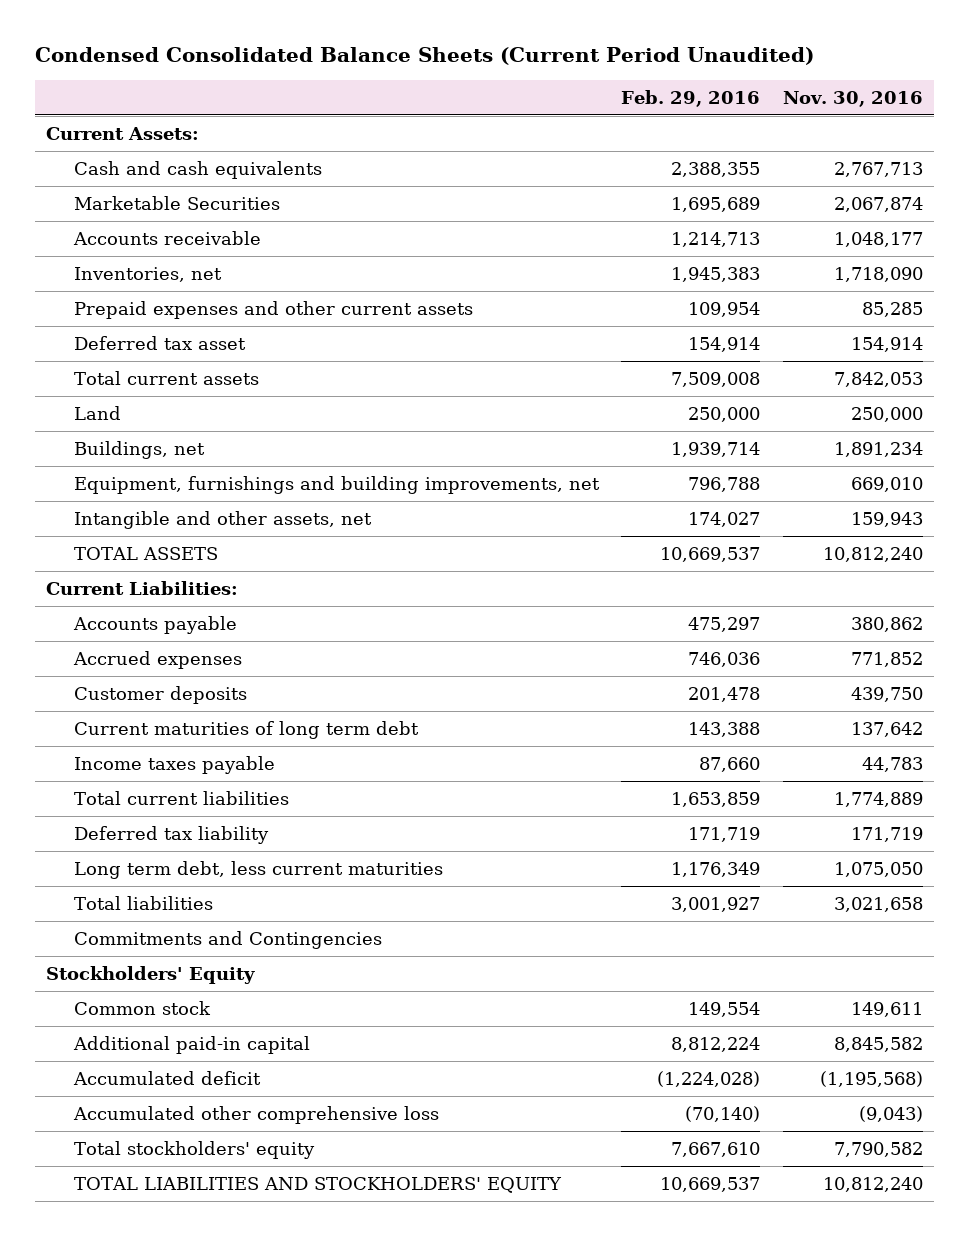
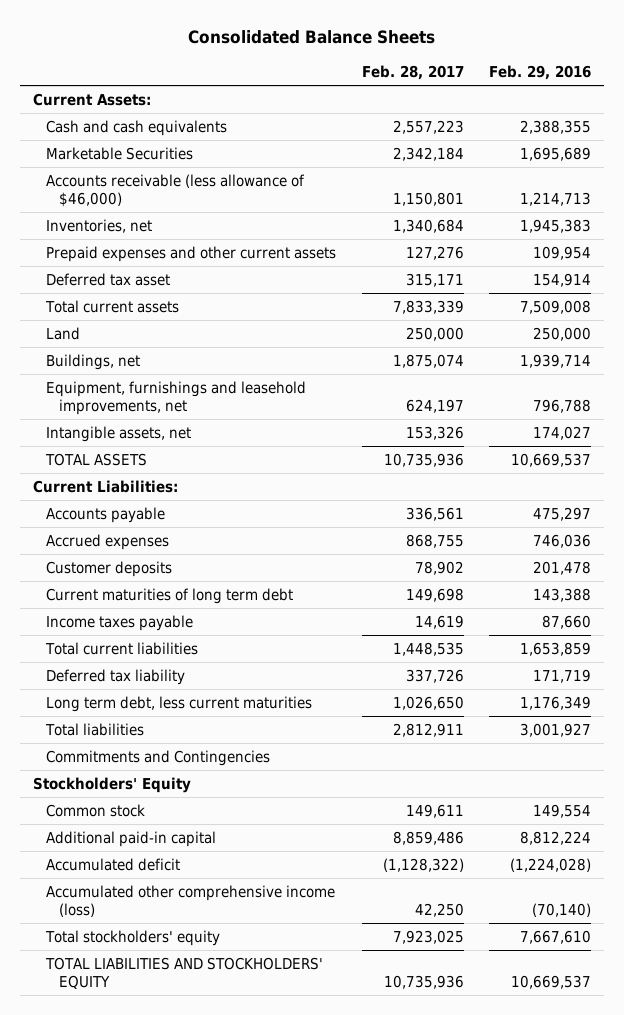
- Condensed Consolidated Balance Sheets (Current Period Unaudited)
+ Consolidated Balance Sheets
- | Feb. 29, 2016 | Nov. 30, 2016
+ | Feb. 28, 2017 | Feb. 29, 2016
- Accounts receivable | 1,214,713 | 1,048,177
+ Accounts receivable (less allowance of $46,000) | 1,150,801 | 1,214,713
- Equipment, furnishings and building improvements, net | 796,788 | 669,010
- Intangible and other assets, net | 174,027 | 159,943
+ Equipment, furnishings and leasehold improvements, net | 624,197 | 796,788
+ Intangible assets, net | 153,326 | 174,027
- Accumulated other comprehensive loss | (70,140) | (9,043)
+ Accumulated other comprehensive income (loss) | 42,250 | (70,140)

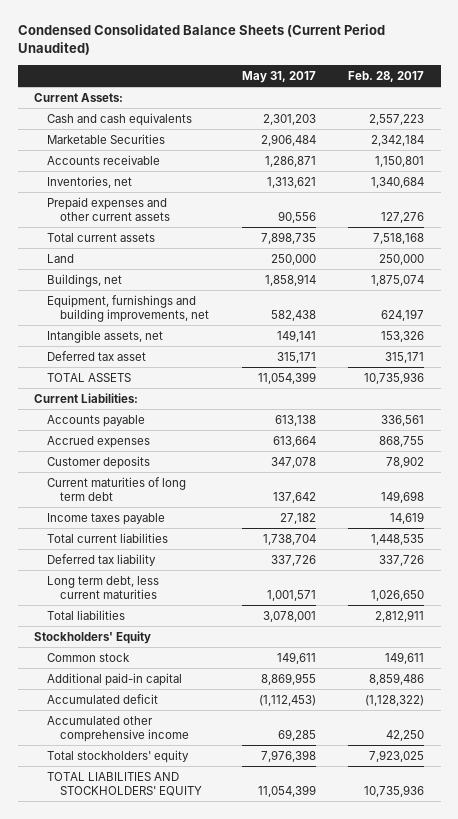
- Consolidated Balance Sheets
+ Condensed Consolidated Balance Sheets (Current Period Unaudited)
- | Feb. 28, 2017 | Feb. 29, 2016
+ | May 31, 2017 | Feb. 28, 2017
- Accounts receivable (less allowance of $46,000) | 1,150,801 | 1,214,713
+ Accounts receivable | 1,286,871 | 1,150,801
- Total current assets | 7,833,339 | 7,509,008
+ Total current assets | 7,898,735 | 7,518,168
- Equipment, furnishings and leasehold improvements, net | 624,197 | 796,788
+ Equipment, furnishings and building improvements, net | 582,438 | 624,197
moved down: Deferred tax asset | 315,171 | 315,171
- Commitments and Contingencies
- Accumulated other comprehensive income (loss) | 42,250 | (70,140)
+ Accumulated other comprehensive income | 69,285 | 42,250

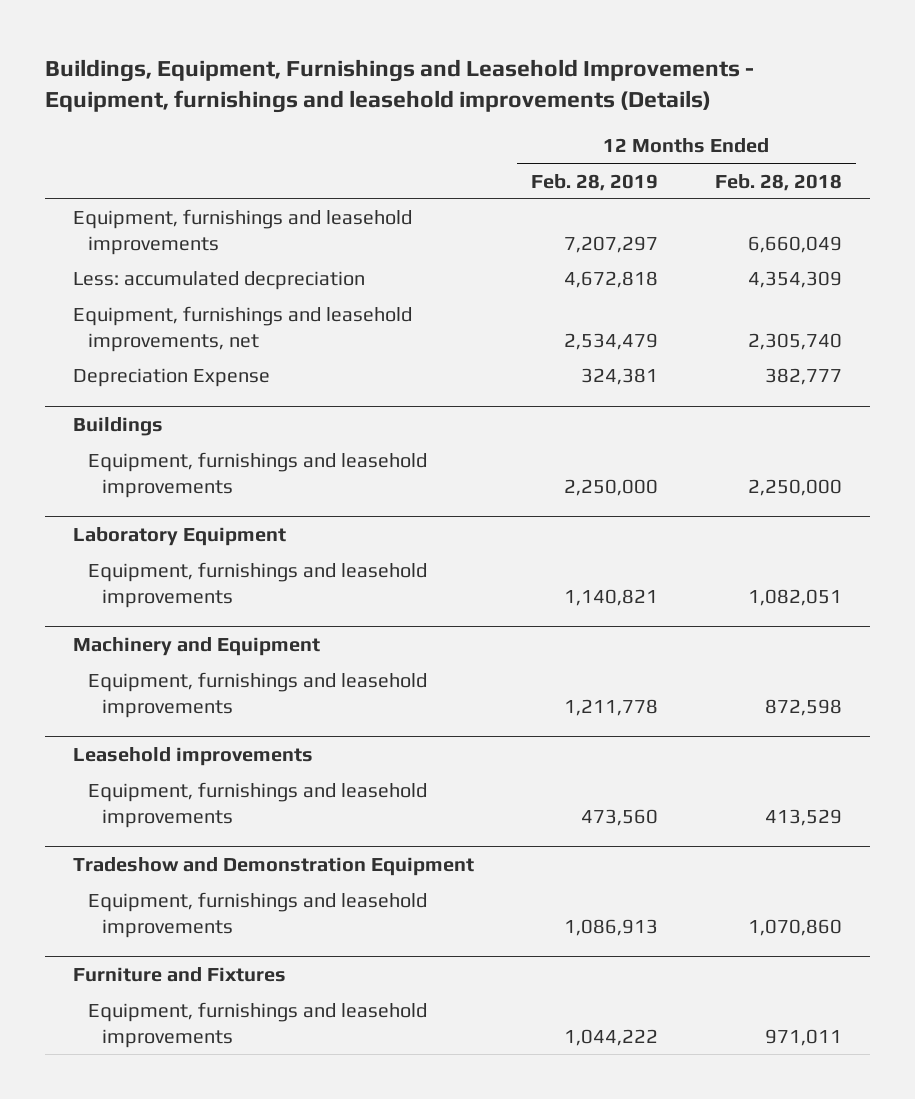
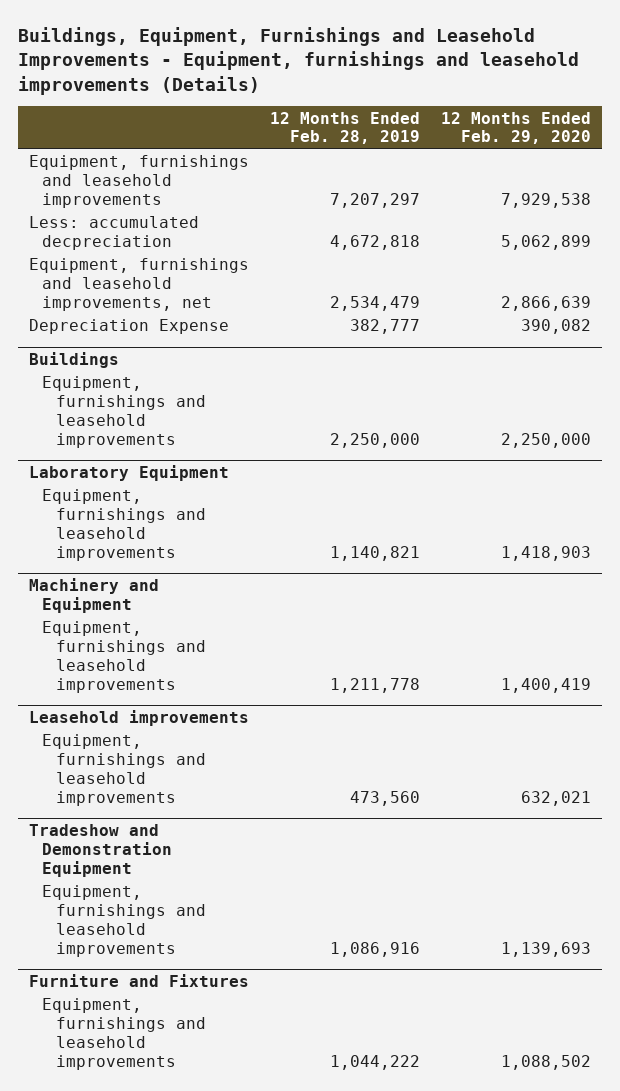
- | 12 Months Ended Feb. 28, 2019 | 12 Months Ended Feb. 28, 2018
+ | 12 Months Ended Feb. 28, 2019 | 12 Months Ended Feb. 29, 2020
- Depreciation Expense | 324,381 | 382,777
+ Depreciation Expense | 382,777 | 390,082
@ Tradeshow and Demonstration Equipment
- Equipment, furnishings and leasehold improvements | 1,086,913 | 1,070,860
+ Equipment, furnishings and leasehold improvements | 1,086,916 | 1,139,693

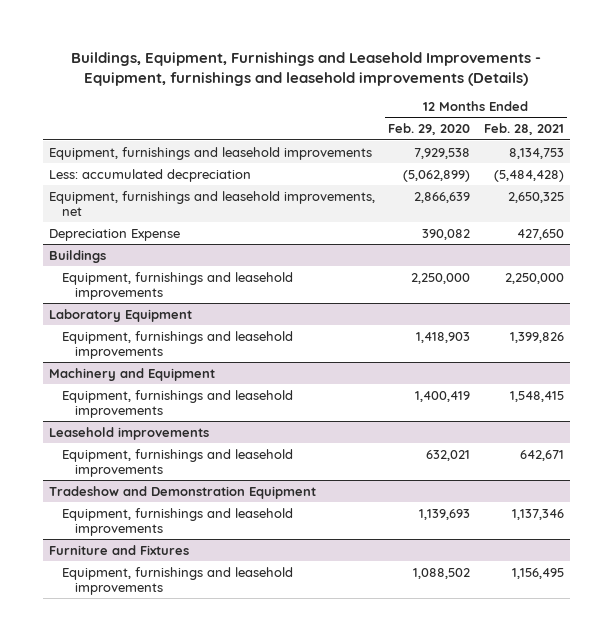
- | 12 Months Ended Feb. 28, 2019 | 12 Months Ended Feb. 29, 2020
+ | 12 Months Ended Feb. 29, 2020 | 12 Months Ended Feb. 28, 2021
- Less: accumulated decpreciation | 4,672,818 | 5,062,899
+ Less: accumulated decpreciation | (5,062,899) | (5,484,428)

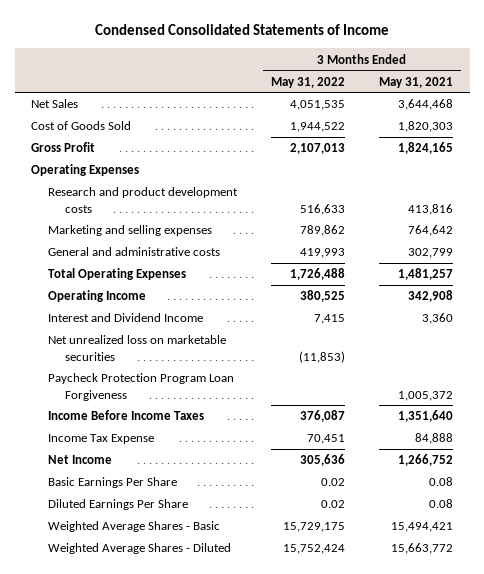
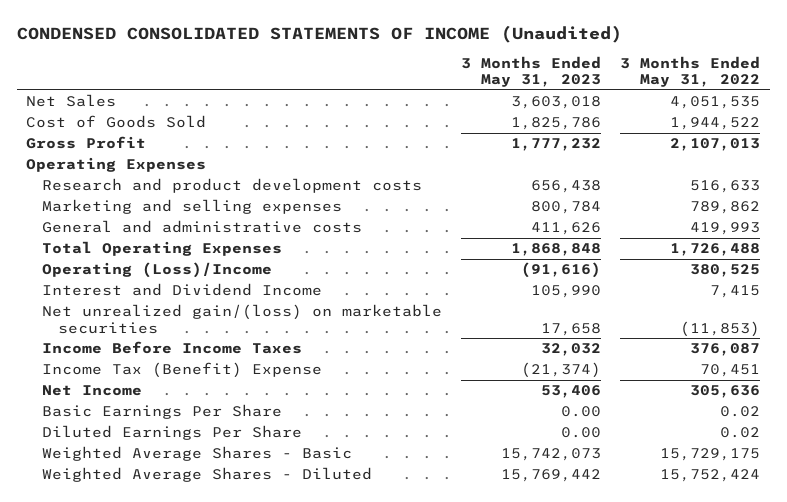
- Condensed Consolidated Statements of Income
+ CONDENSED CONSOLIDATED STATEMENTS OF INCOME (Unaudited)
- | 3 Months Ended May 31, 2022 | 3 Months Ended May 31, 2021
+ | 3 Months Ended May 31, 2023 | 3 Months Ended May 31, 2022
- Operating Income | 380,525 | 342,908
+ Operating (Loss)/Income | (91,616) | 380,525
- Net unrealized loss on marketable securities | (11,853) |
- Paycheck Protection Program Loan Forgiveness | | 1,005,372
+ Net unrealized gain/(loss) on marketable securities | 17,658 | (11,853)
- Income Tax Expense | 70,451 | 84,888
+ Income Tax (Benefit) Expense | (21,374) | 70,451

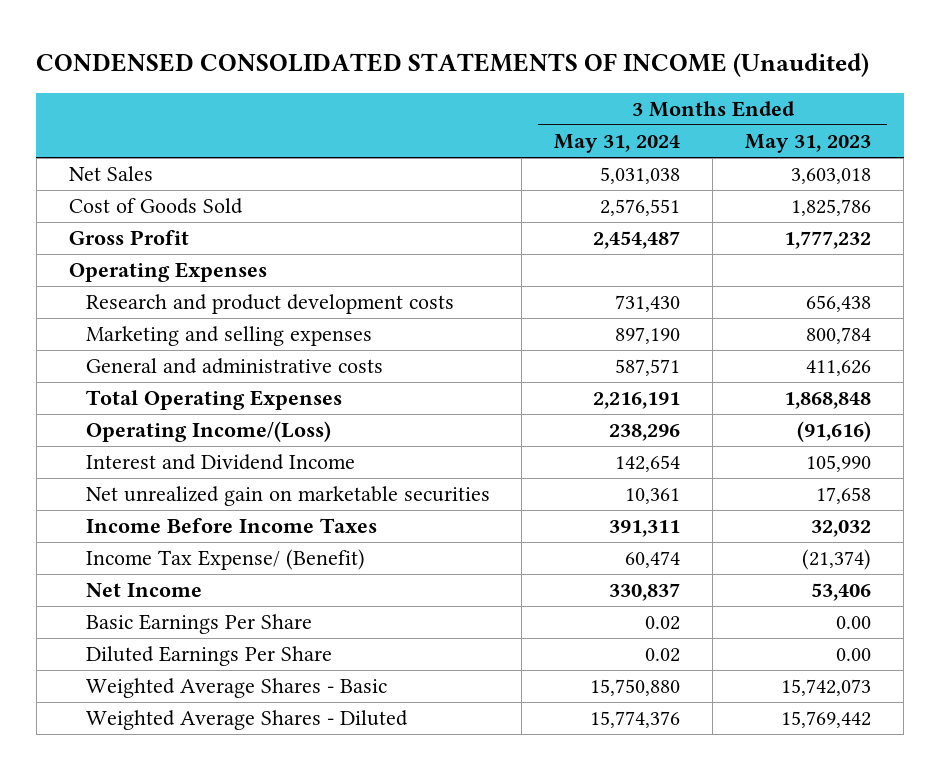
- | 3 Months Ended May 31, 2023 | 3 Months Ended May 31, 2022
+ | 3 Months Ended May 31, 2024 | 3 Months Ended May 31, 2023
- Operating (Loss)/Income | (91,616) | 380,525
+ Operating Income/(Loss) | 238,296 | (91,616)
- Net unrealized gain/(loss) on marketable securities | 17,658 | (11,853)
+ Net unrealized gain on marketable securities | 10,361 | 17,658
- Income Tax (Benefit) Expense | (21,374) | 70,451
+ Income Tax Expense/ (Benefit) | 60,474 | (21,374)

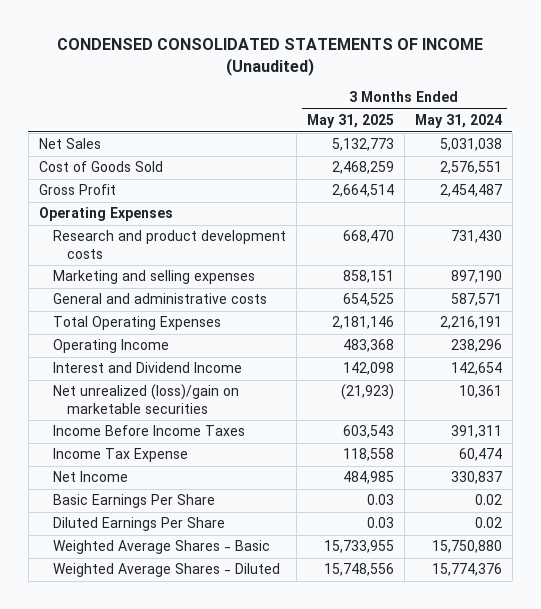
- | 3 Months Ended May 31, 2024 | 3 Months Ended May 31, 2023
+ | 3 Months Ended May 31, 2025 | 3 Months Ended May 31, 2024
- Operating Income/(Loss) | 238,296 | (91,616)
+ Operating Income | 483,368 | 238,296
- Net unrealized gain on marketable securities | 10,361 | 17,658
+ Net unrealized (loss)/gain on marketable securities | (21,923) | 10,361
- Income Tax Expense/ (Benefit) | 60,474 | (21,374)
+ Income Tax Expense | 118,558 | 60,474

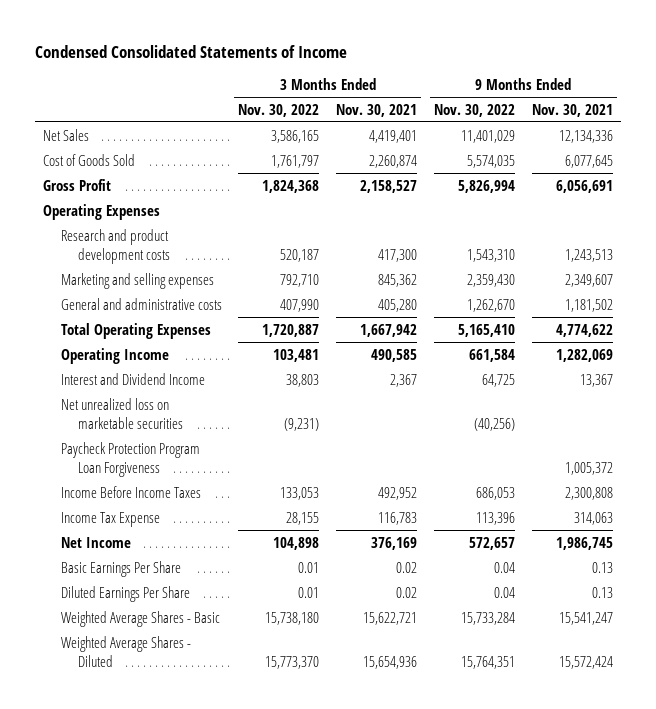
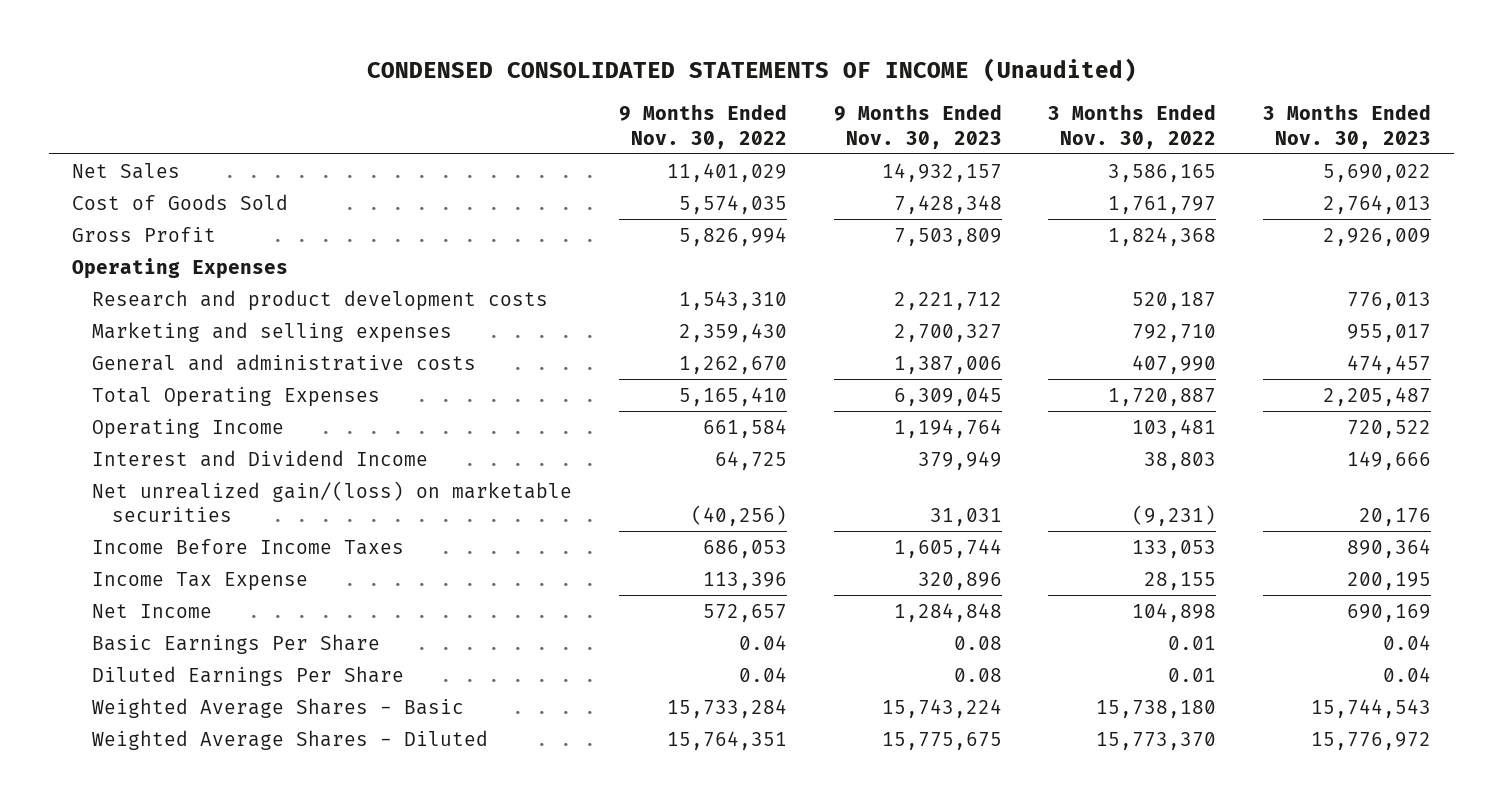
- Condensed Consolidated Statements of Income
+ CONDENSED CONSOLIDATED STATEMENTS OF INCOME (Unaudited)
- | 3 Months Ended Nov. 30, 2022 | 3 Months Ended Nov. 30, 2021 | 9 Months Ended Nov. 30, 2022 | 9 Months Ended Nov. 30, 2021
+ | 9 Months Ended Nov. 30, 2022 | 9 Months Ended Nov. 30, 2023 | 3 Months Ended Nov. 30, 2022 | 3 Months Ended Nov. 30, 2023
- Net unrealized loss on marketable securities | (9,231) | | (40,256) |
- Paycheck Protection Program Loan Forgiveness | | | | 1,005,372
+ Net unrealized gain/(loss) on marketable securities | (40,256) | 31,031 | (9,231) | 20,176

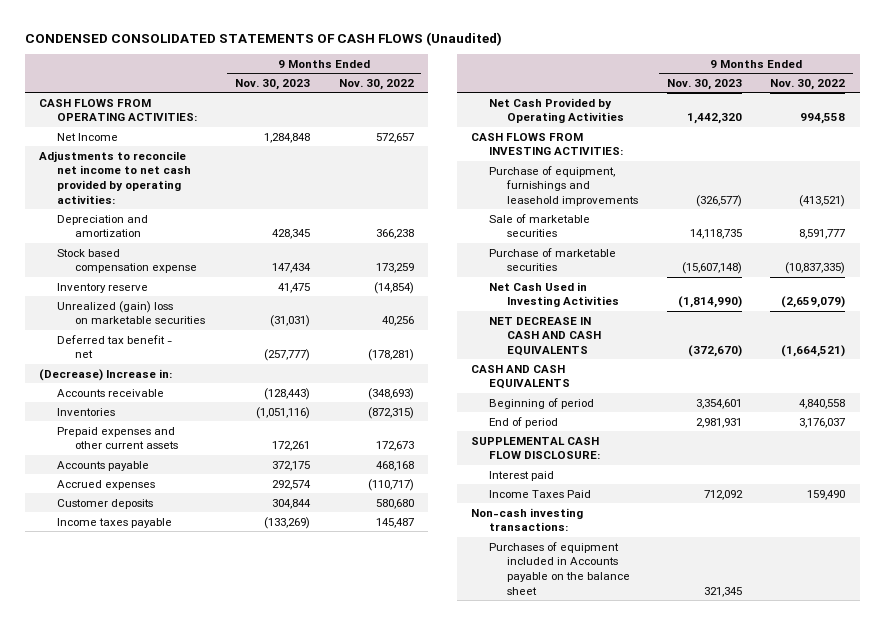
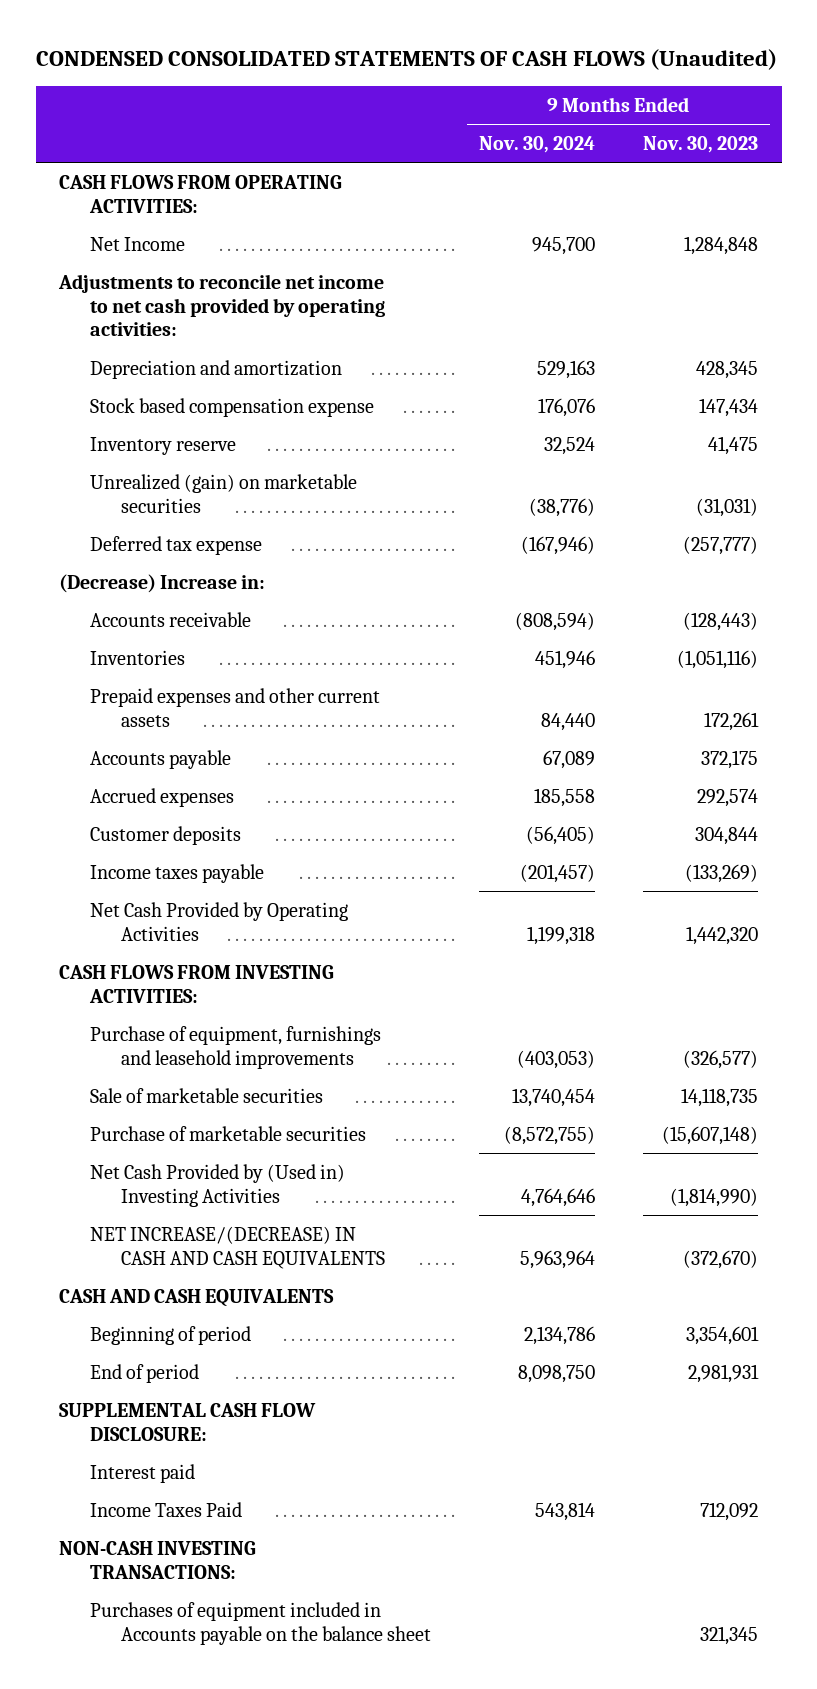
- | 9 Months Ended Nov. 30, 2023 | 9 Months Ended Nov. 30, 2022
+ | 9 Months Ended Nov. 30, 2024 | 9 Months Ended Nov. 30, 2023
- Unrealized (gain) loss on marketable securities | (31,031) | 40,256
- Deferred tax benefit - net | (257,777) | (178,281)
+ Unrealized (gain) on marketable securities | (38,776) | (31,031)
+ Deferred tax expense | (167,946) | (257,777)
- Net Cash Used in Investing Activities | (1,814,990) | (2,659,079)
- NET DECREASE IN CASH AND CASH EQUIVALENTS | (372,670) | (1,664,521)
+ Net Cash Provided by (Used in) Investing Activities | 4,764,646 | (1,814,990)
+ NET INCREASE/(DECREASE) IN CASH AND CASH EQUIVALENTS | 5,963,964 | (372,670)
- Non-cash investing transactions:
+ NON-CASH INVESTING TRANSACTIONS:

